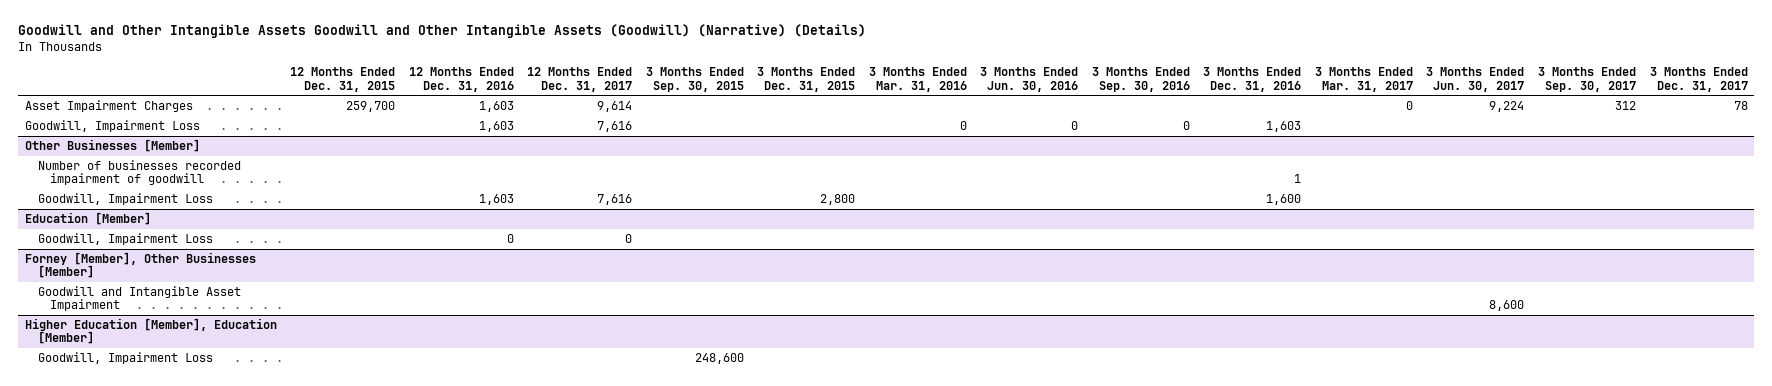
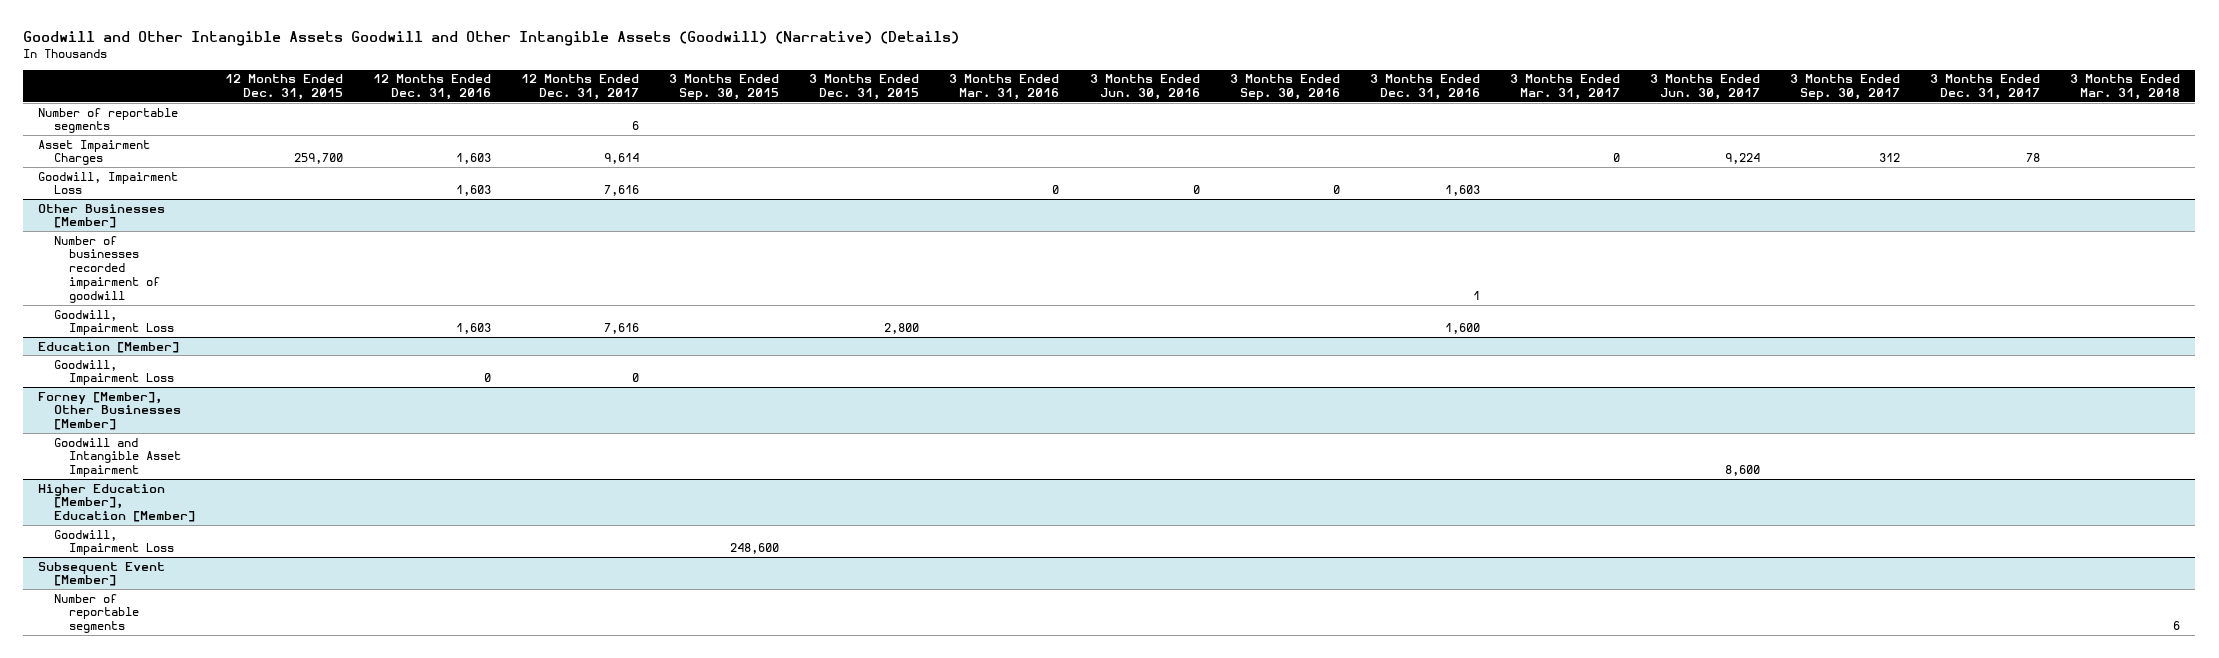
- | 12 Months Ended Dec. 31, 2015 | 12 Months Ended Dec. 31, 2016 | 12 Months Ended Dec. 31, 2017 | 3 Months Ended Sep. 30, 2015 | 3 Months Ended Dec. 31, 2015 | 3 Months Ended Mar. 31, 2016 | 3 Months Ended Jun. 30, 2016 | 3 Months Ended Sep. 30, 2016 | 3 Months Ended Dec. 31, 2016 | 3 Months Ended Mar. 31, 2017 | 3 Months Ended Jun. 30, 2017 | 3 Months Ended Sep. 30, 2017 | 3 Months Ended Dec. 31, 2017
+ | 12 Months Ended Dec. 31, 2015 | 12 Months Ended Dec. 31, 2016 | 12 Months Ended Dec. 31, 2017 | 3 Months Ended Sep. 30, 2015 | 3 Months Ended Dec. 31, 2015 | 3 Months Ended Mar. 31, 2016 | 3 Months Ended Jun. 30, 2016 | 3 Months Ended Sep. 30, 2016 | 3 Months Ended Dec. 31, 2016 | 3 Months Ended Mar. 31, 2017 | 3 Months Ended Jun. 30, 2017 | 3 Months Ended Sep. 30, 2017 | 3 Months Ended Dec. 31, 2017 | 3 Months Ended Mar. 31, 2018
+ Number of reportable segments | | | 6 | | | | | | | | | | |
+ Subsequent Event [Member]
+ Number of reportable segments | | | | | | | | | | | | | | 6

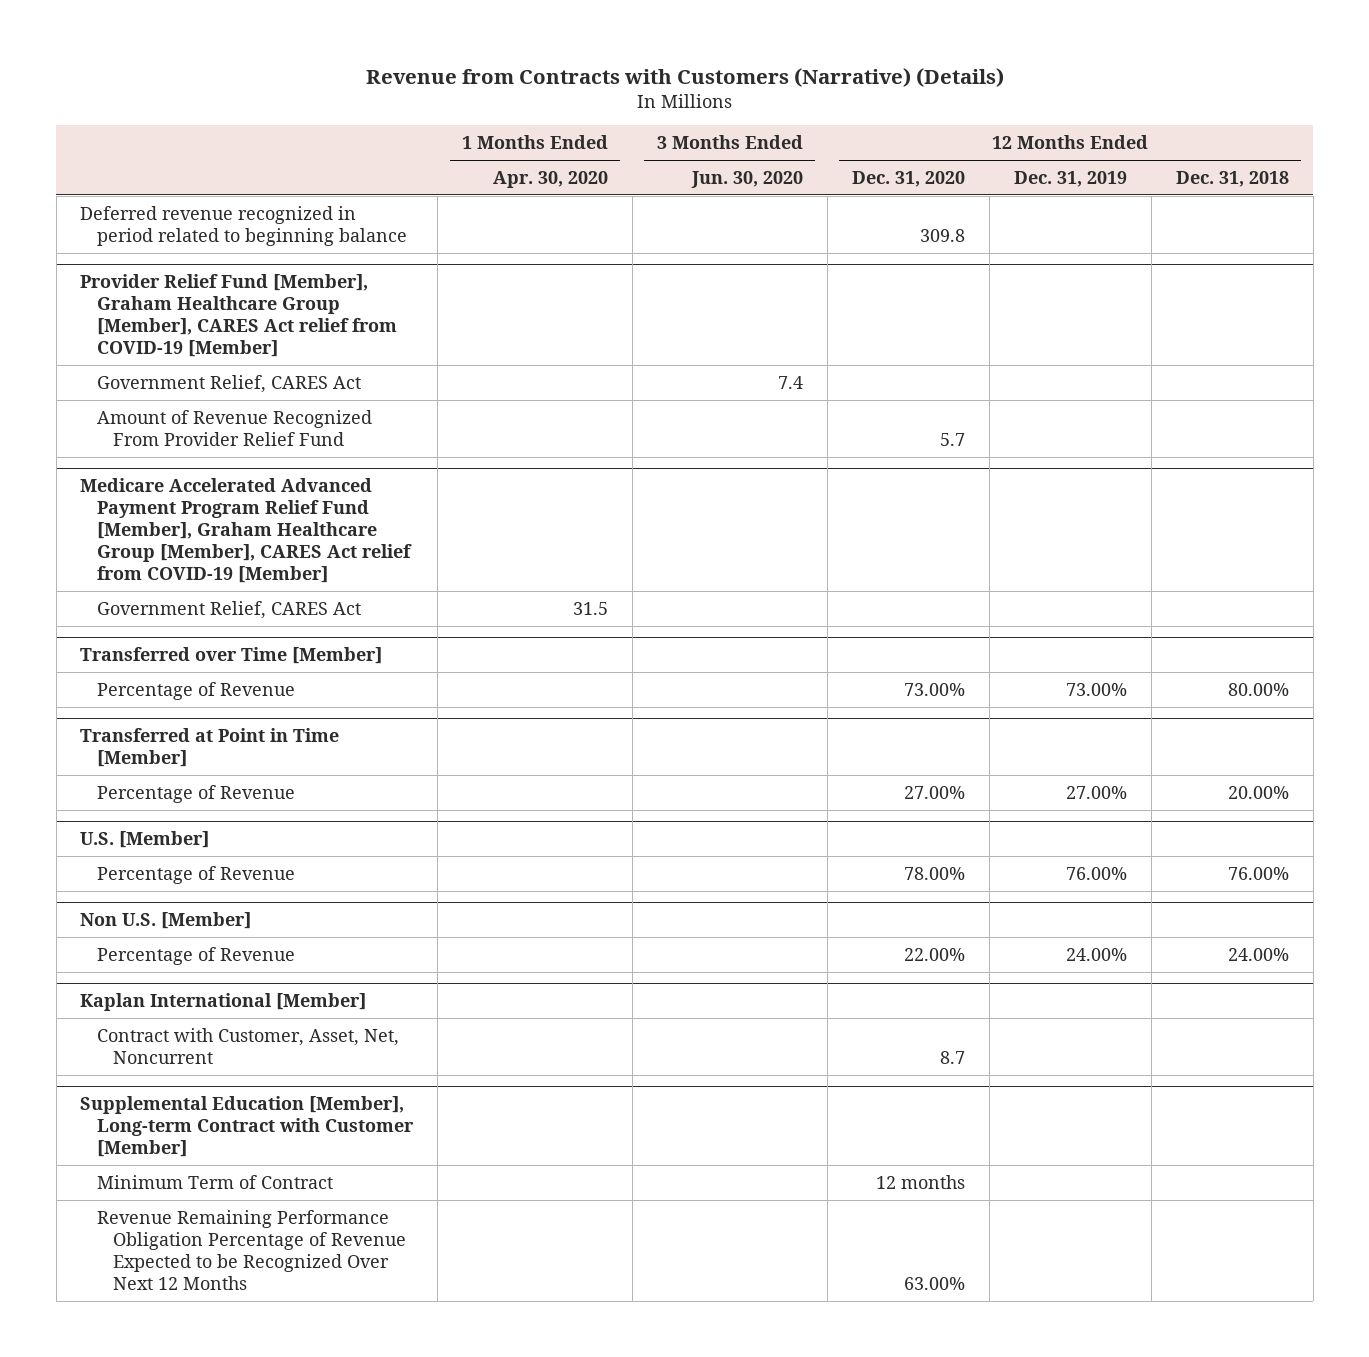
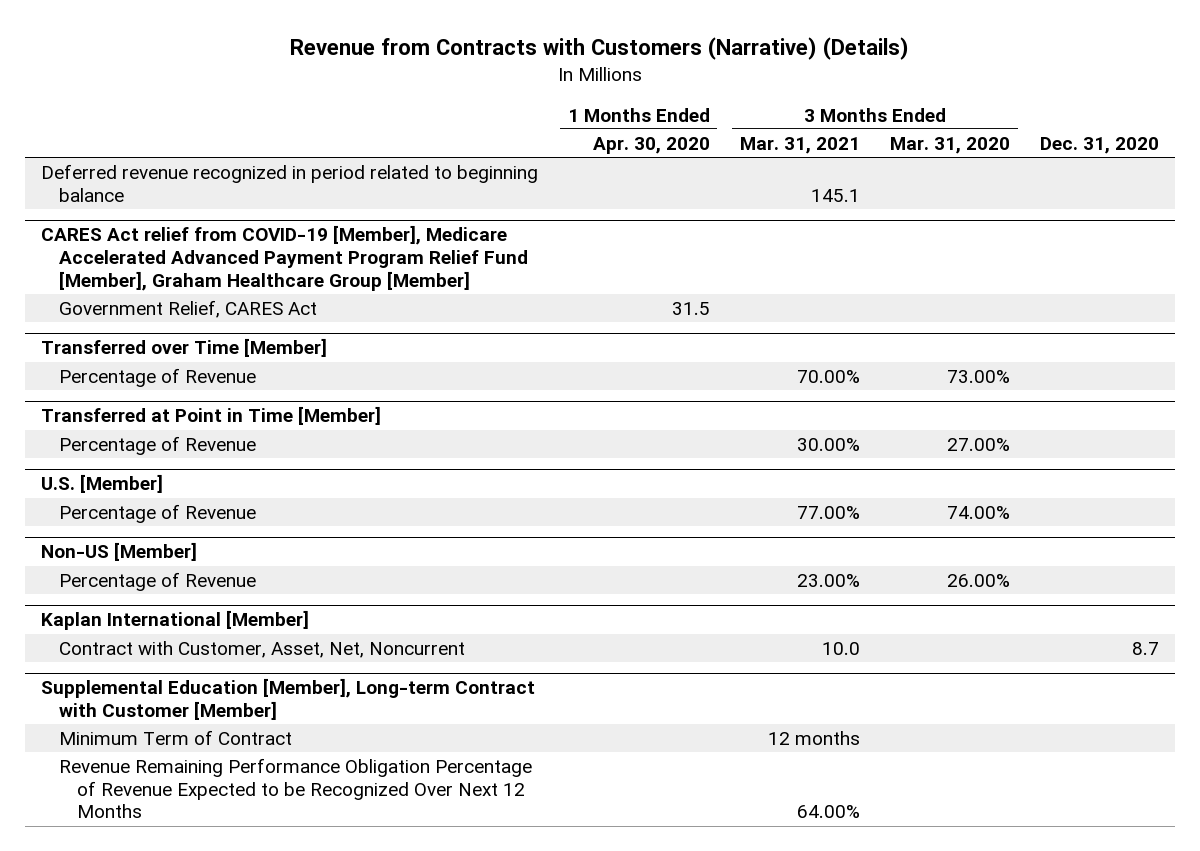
- | 1 Months Ended Apr. 30, 2020 | 3 Months Ended Jun. 30, 2020 | 12 Months Ended Dec. 31, 2020 | 12 Months Ended Dec. 31, 2019 | 12 Months Ended Dec. 31, 2018
+ | 1 Months Ended Apr. 30, 2020 | 3 Months Ended Mar. 31, 2021 | 3 Months Ended Mar. 31, 2020 | Dec. 31, 2020
- Provider Relief Fund [Member], Graham Healthcare Group [Member], CARES Act relief from COVID-19 [Member]
- Government Relief, CARES Act | | 7.4 | | |
- Amount of Revenue Recognized From Provider Relief Fund | | | 5.7 | |
- Medicare Accelerated Advanced Payment Program Relief Fund [Member], Graham Healthcare Group [Member], CARES Act relief from COVID-19 [Member]
+ CARES Act relief from COVID-19 [Member], Medicare Accelerated Advanced Payment Program Relief Fund [Member], Graham Healthcare Group [Member]
- Non U.S. [Member]
+ Non-US [Member]

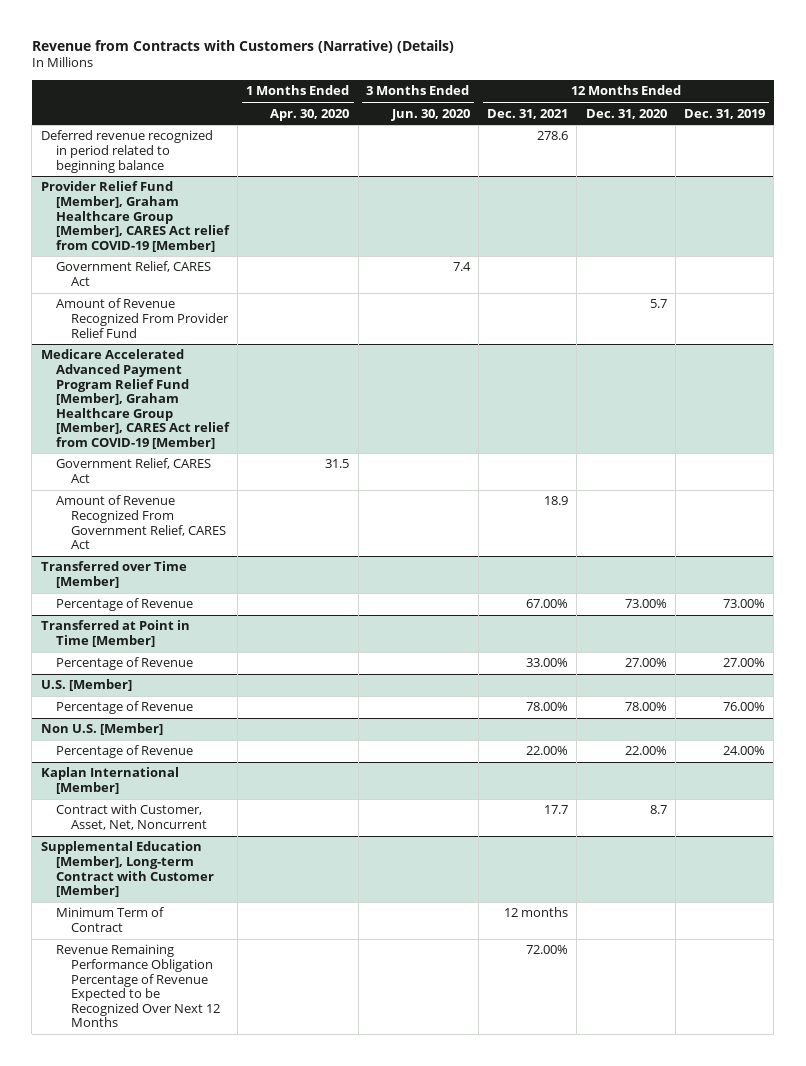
- | 1 Months Ended Apr. 30, 2020 | 3 Months Ended Mar. 31, 2021 | 3 Months Ended Mar. 31, 2020 | Dec. 31, 2020
+ | 1 Months Ended Apr. 30, 2020 | 3 Months Ended Jun. 30, 2020 | 12 Months Ended Dec. 31, 2021 | 12 Months Ended Dec. 31, 2020 | 12 Months Ended Dec. 31, 2019
- CARES Act relief from COVID-19 [Member], Medicare Accelerated Advanced Payment Program Relief Fund [Member], Graham Healthcare Group [Member]
+ Provider Relief Fund [Member], Graham Healthcare Group [Member], CARES Act relief from COVID-19 [Member]
+ Government Relief, CARES Act | | 7.4 | | |
+ Amount of Revenue Recognized From Provider Relief Fund | | | | 5.7 |
+ Medicare Accelerated Advanced Payment Program Relief Fund [Member], Graham Healthcare Group [Member], CARES Act relief from COVID-19 [Member]
+ Amount of Revenue Recognized From Government Relief, CARES Act | | | 18.9 | |
- Non-US [Member]
+ Non U.S. [Member]

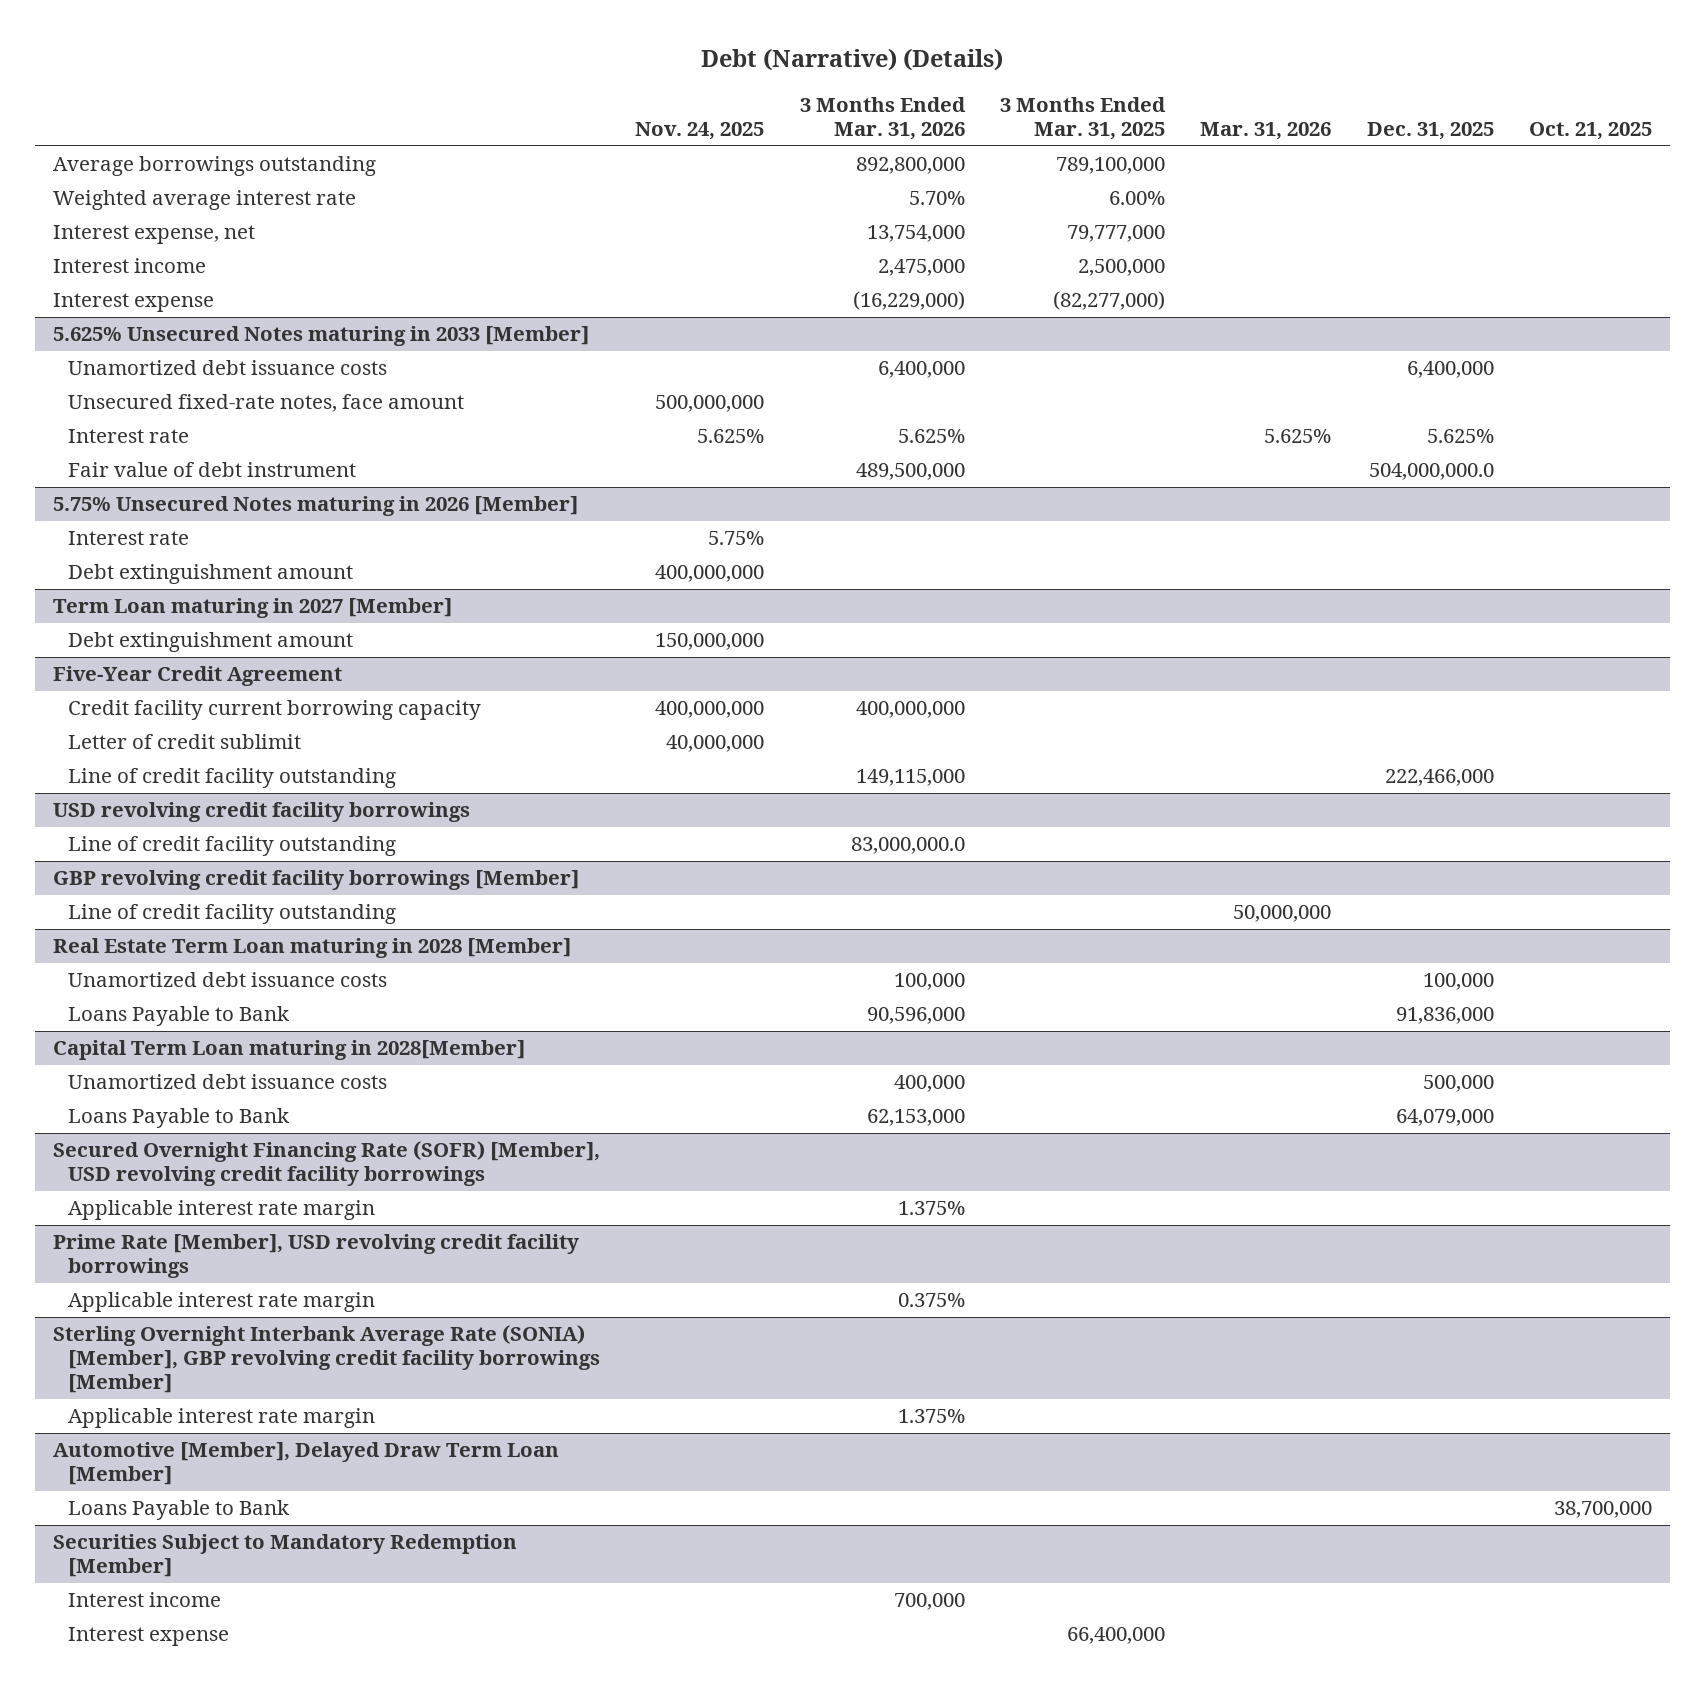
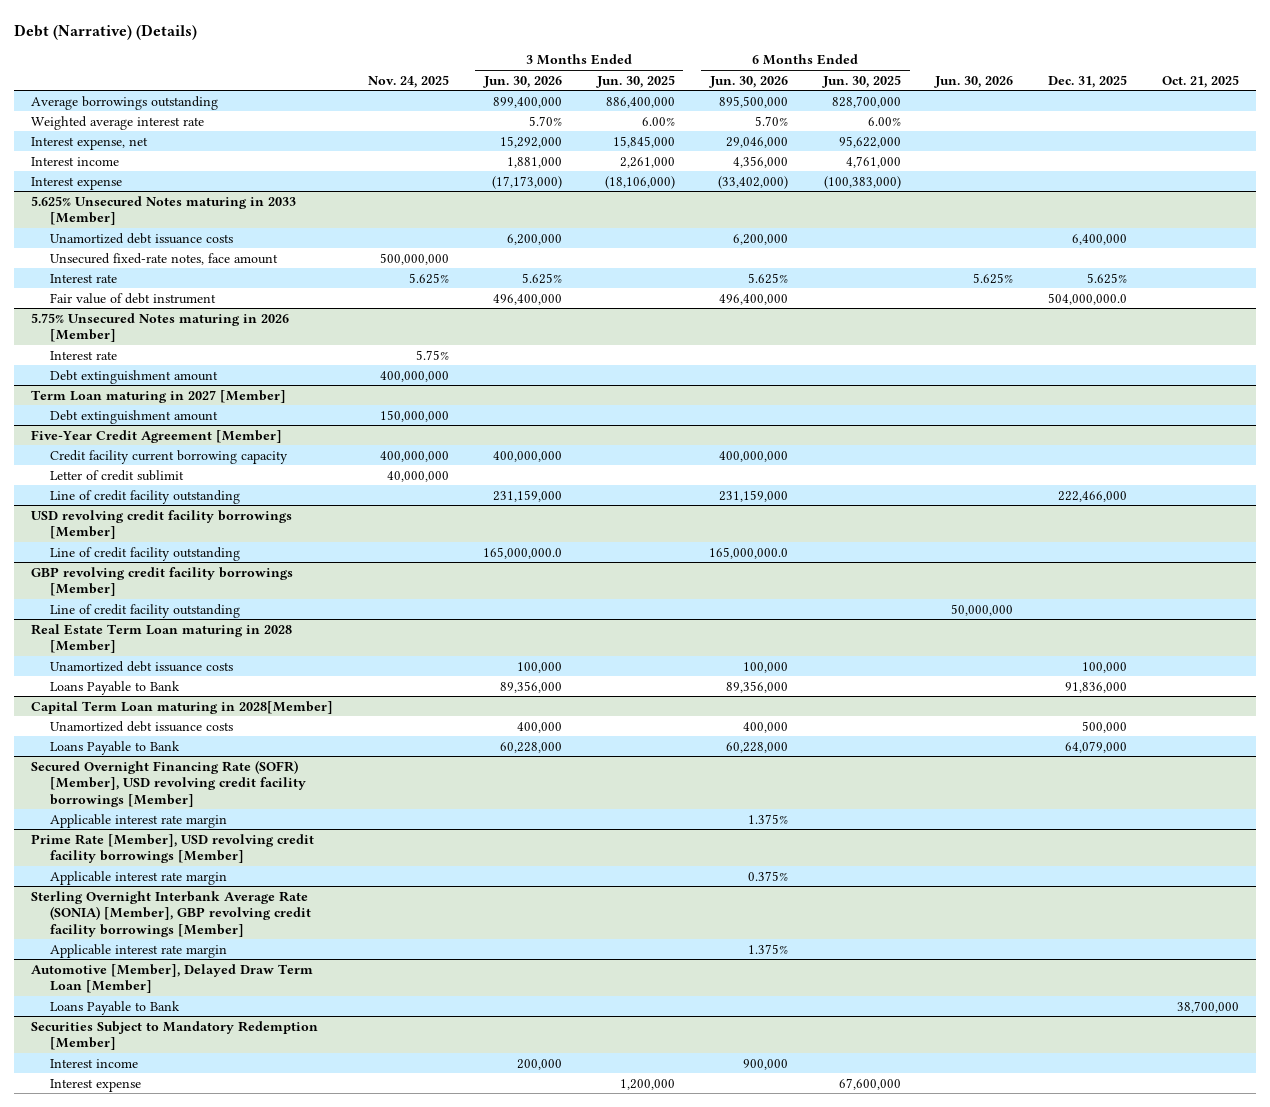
- | Nov. 24, 2025 | 3 Months Ended Mar. 31, 2026 | 3 Months Ended Mar. 31, 2025 | Mar. 31, 2026 | Dec. 31, 2025 | Oct. 21, 2025
+ | Nov. 24, 2025 | 3 Months Ended Jun. 30, 2026 | 3 Months Ended Jun. 30, 2025 | 6 Months Ended Jun. 30, 2026 | 6 Months Ended Jun. 30, 2025 | Jun. 30, 2026 | Dec. 31, 2025 | Oct. 21, 2025
- Five-Year Credit Agreement
+ Five-Year Credit Agreement [Member]
- USD revolving credit facility borrowings
+ USD revolving credit facility borrowings [Member]
- Secured Overnight Financing Rate (SOFR) [Member], USD revolving credit facility borrowings
+ Secured Overnight Financing Rate (SOFR) [Member], USD revolving credit facility borrowings [Member]
- Prime Rate [Member], USD revolving credit facility borrowings
+ Prime Rate [Member], USD revolving credit facility borrowings [Member]

